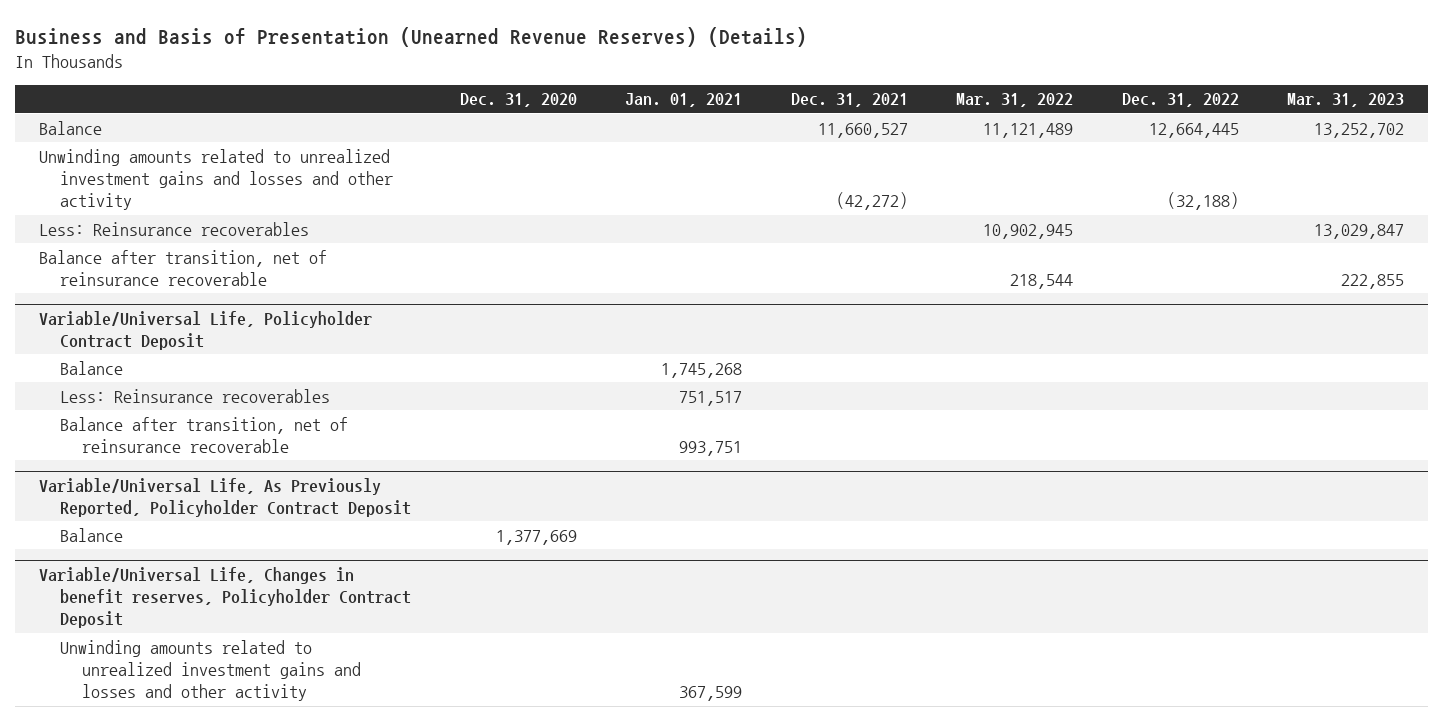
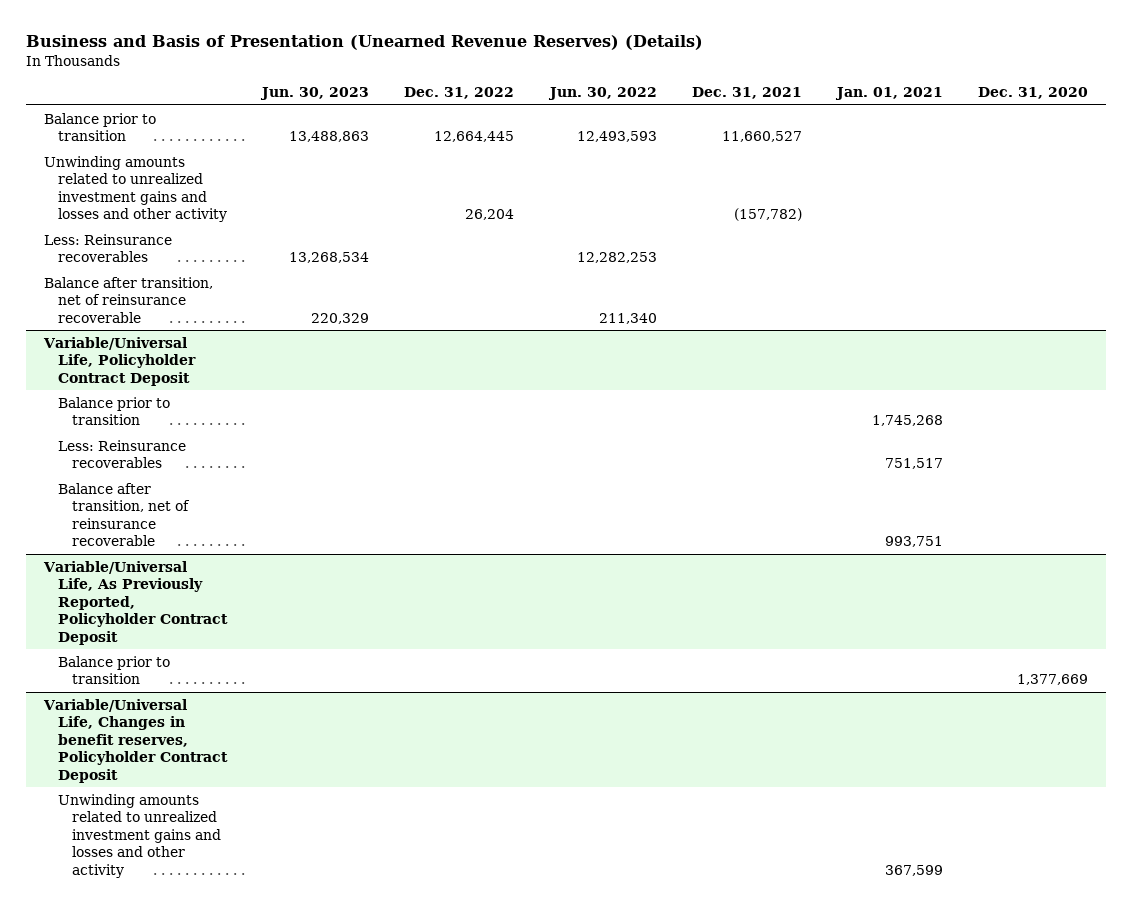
- | Dec. 31, 2020 | Jan. 01, 2021 | Dec. 31, 2021 | Mar. 31, 2022 | Dec. 31, 2022 | Mar. 31, 2023
+ | Jun. 30, 2023 | Dec. 31, 2022 | Jun. 30, 2022 | Dec. 31, 2021 | Jan. 01, 2021 | Dec. 31, 2020
- Balance | | | 11,660,527 | 11,121,489 | 12,664,445 | 13,252,702
- Unwinding amounts related to unrealized investment gains and losses and other activity | | | (42,272) | | (32,188) |
+ Balance prior to transition | 13,488,863 | 12,664,445 | 12,493,593 | 11,660,527 | |
+ Unwinding amounts related to unrealized investment gains and losses and other activity | | 26,204 | | (157,782) | |
@ Variable/Universal Life, Policyholder Contract Deposit
- Balance | | 1,745,268 | | | |
+ Balance prior to transition | | | | | 1,745,268 |
@ Variable/Universal Life, As Previously Reported, Policyholder Contract Deposit
- Balance | 1,377,669 | | | | |
+ Balance prior to transition | | | | | | 1,377,669

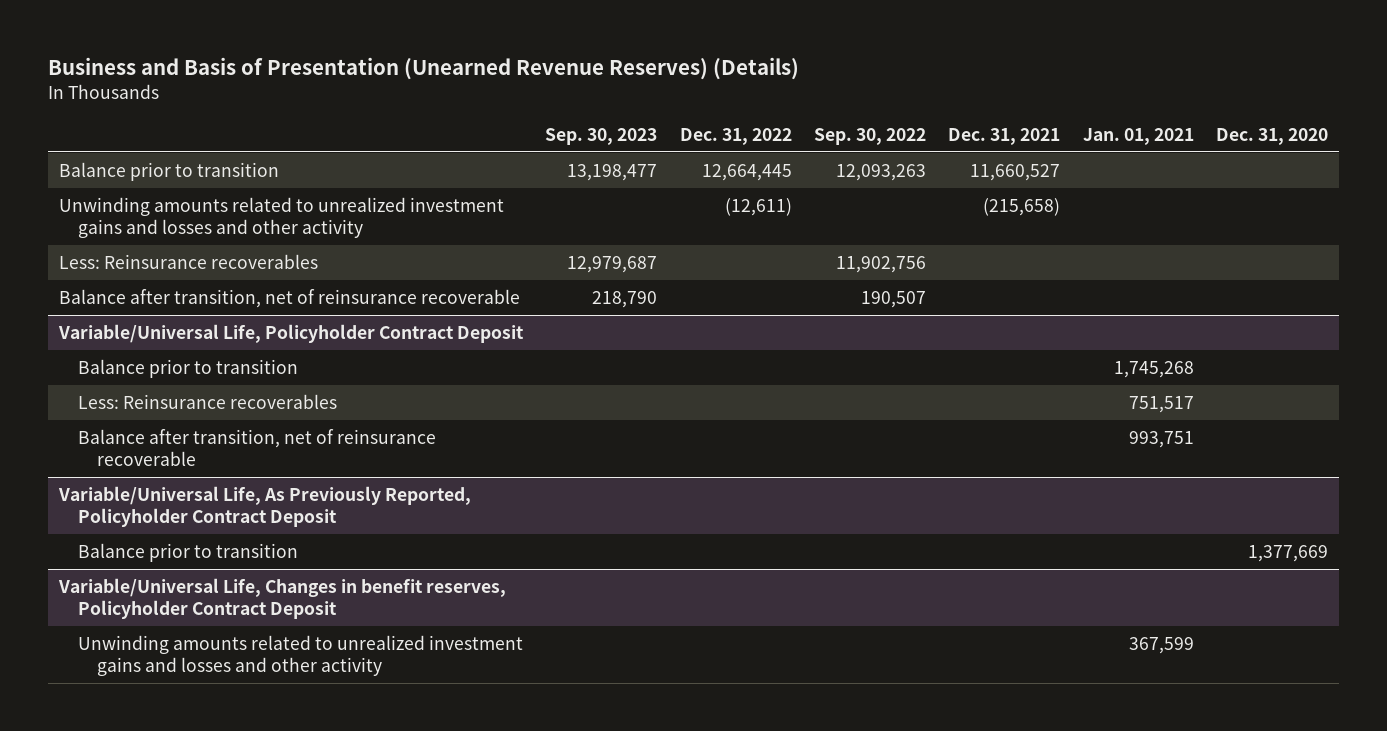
- | Jun. 30, 2023 | Dec. 31, 2022 | Jun. 30, 2022 | Dec. 31, 2021 | Jan. 01, 2021 | Dec. 31, 2020
+ | Sep. 30, 2023 | Dec. 31, 2022 | Sep. 30, 2022 | Dec. 31, 2021 | Jan. 01, 2021 | Dec. 31, 2020
- Unwinding amounts related to unrealized investment gains and losses and other activity | | 26,204 | | (157,782) | |
+ Unwinding amounts related to unrealized investment gains and losses and other activity | | (12,611) | | (215,658) | |

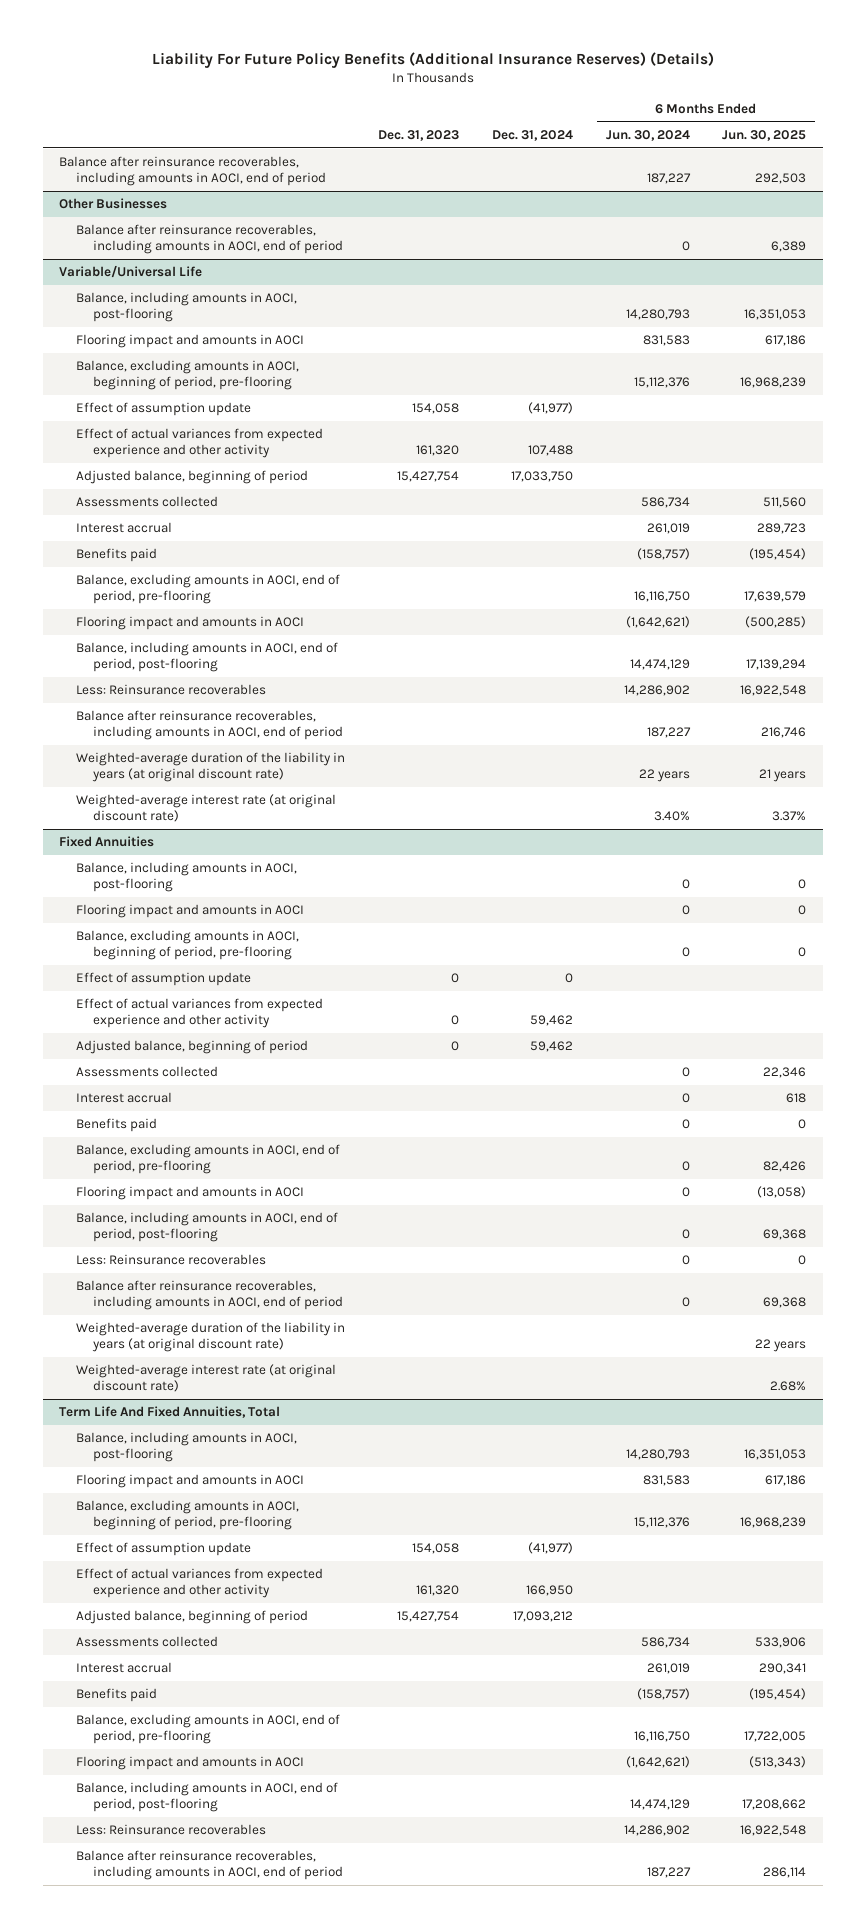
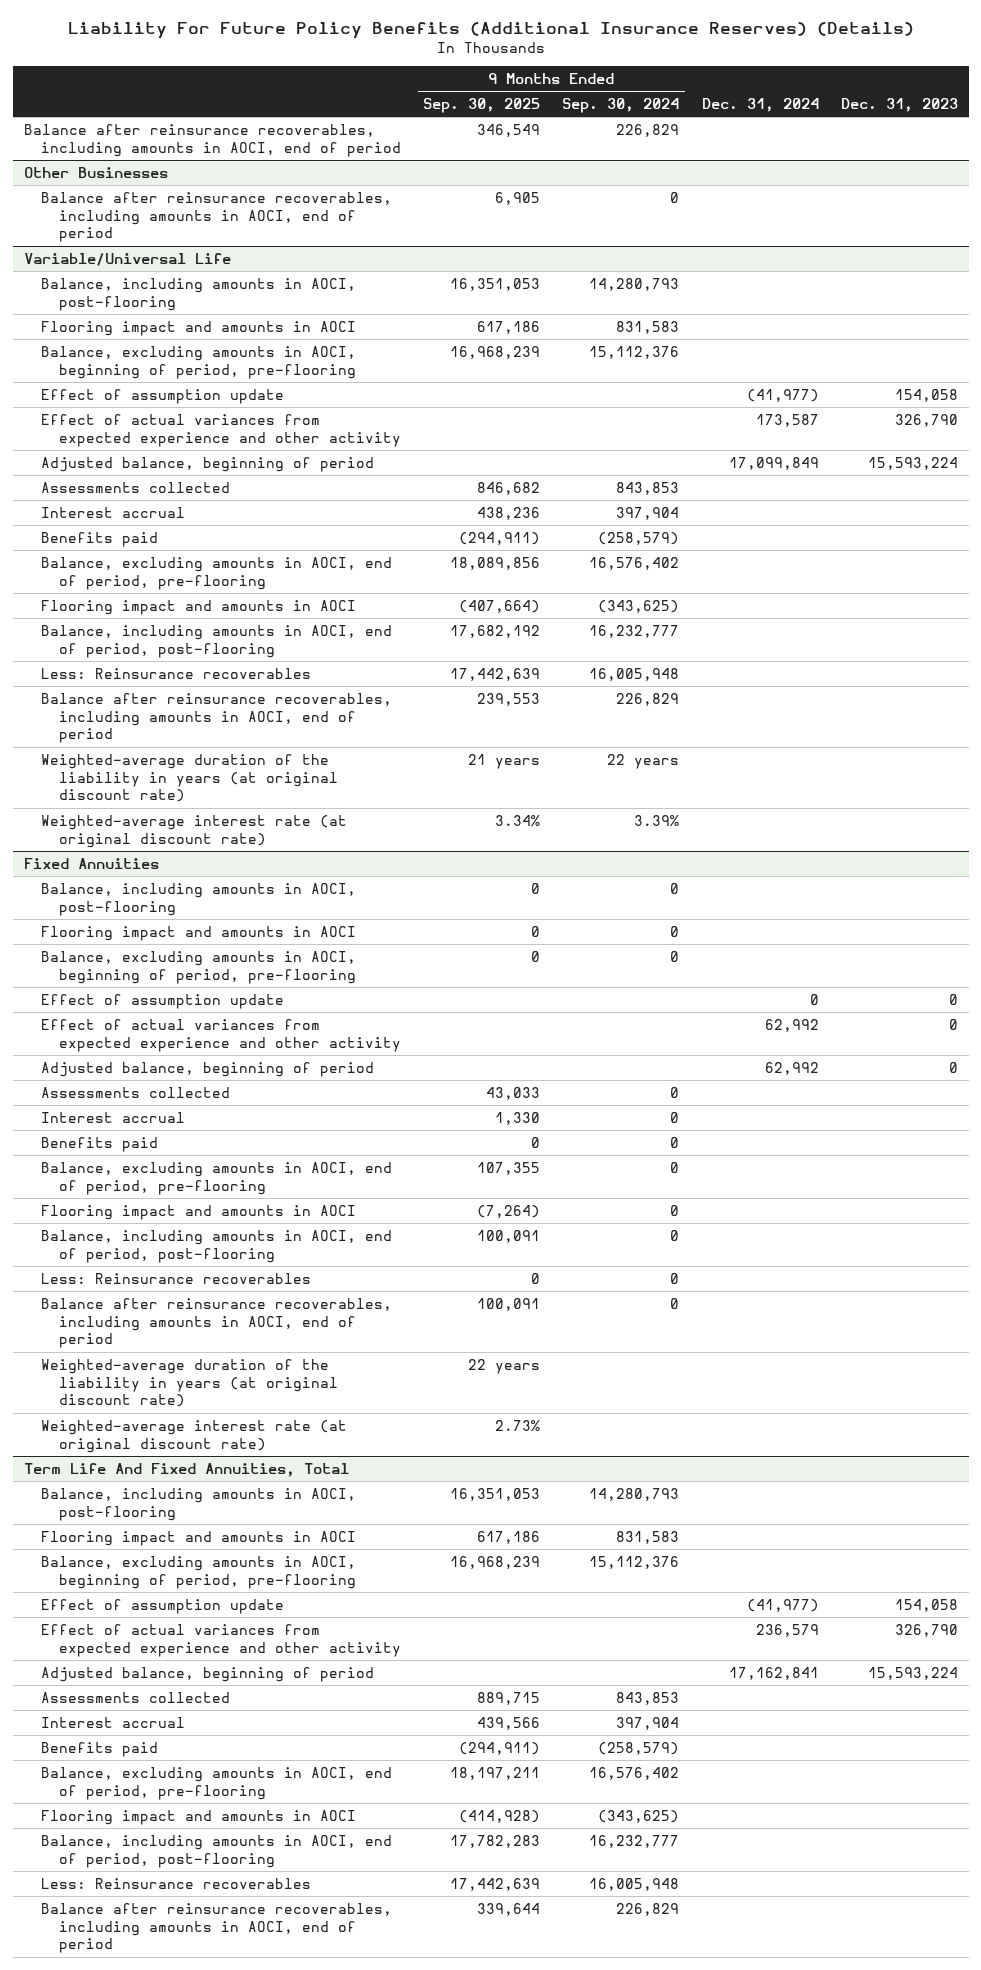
- | Dec. 31, 2023 | Dec. 31, 2024 | 6 Months Ended Jun. 30, 2024 | 6 Months Ended Jun. 30, 2025
+ | 9 Months Ended Sep. 30, 2025 | 9 Months Ended Sep. 30, 2024 | Dec. 31, 2024 | Dec. 31, 2023
@ Variable/Universal Life
- Effect of actual variances from expected experience and other activity | 161,320 | 107,488 | |
- Adjusted balance, beginning of period | 15,427,754 | 17,033,750 | |
+ Effect of actual variances from expected experience and other activity | | | 173,587 | 326,790
+ Adjusted balance, beginning of period | | | 17,099,849 | 15,593,224
@ Fixed Annuities
- Effect of actual variances from expected experience and other activity | 0 | 59,462 | |
- Adjusted balance, beginning of period | 0 | 59,462 | |
+ Effect of actual variances from expected experience and other activity | | | 62,992 | 0
+ Adjusted balance, beginning of period | | | 62,992 | 0
@ Term Life And Fixed Annuities, Total
- Effect of actual variances from expected experience and other activity | 161,320 | 166,950 | |
- Adjusted balance, beginning of period | 15,427,754 | 17,093,212 | |
+ Effect of actual variances from expected experience and other activity | | | 236,579 | 326,790
+ Adjusted balance, beginning of period | | | 17,162,841 | 15,593,224

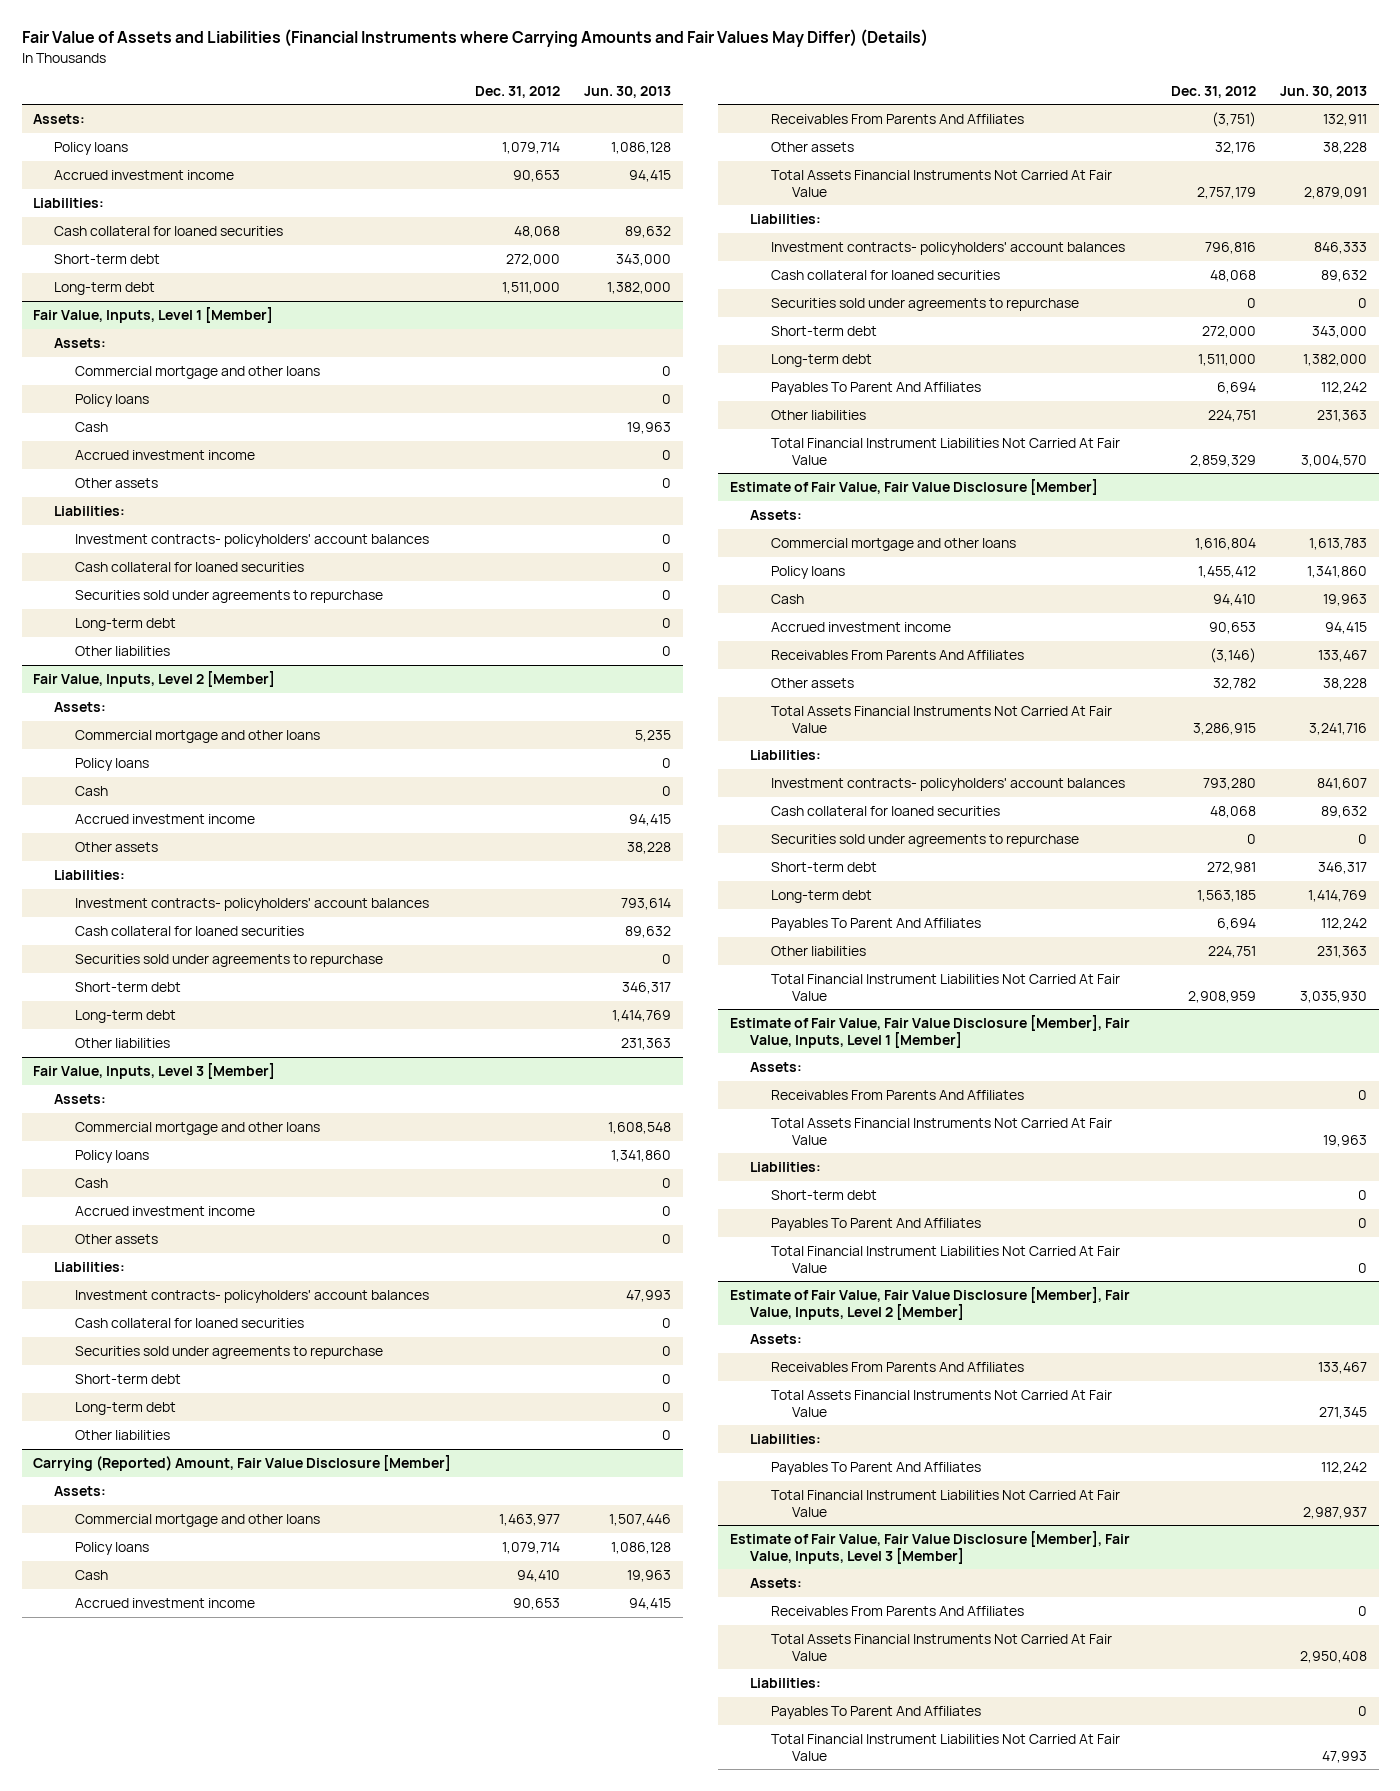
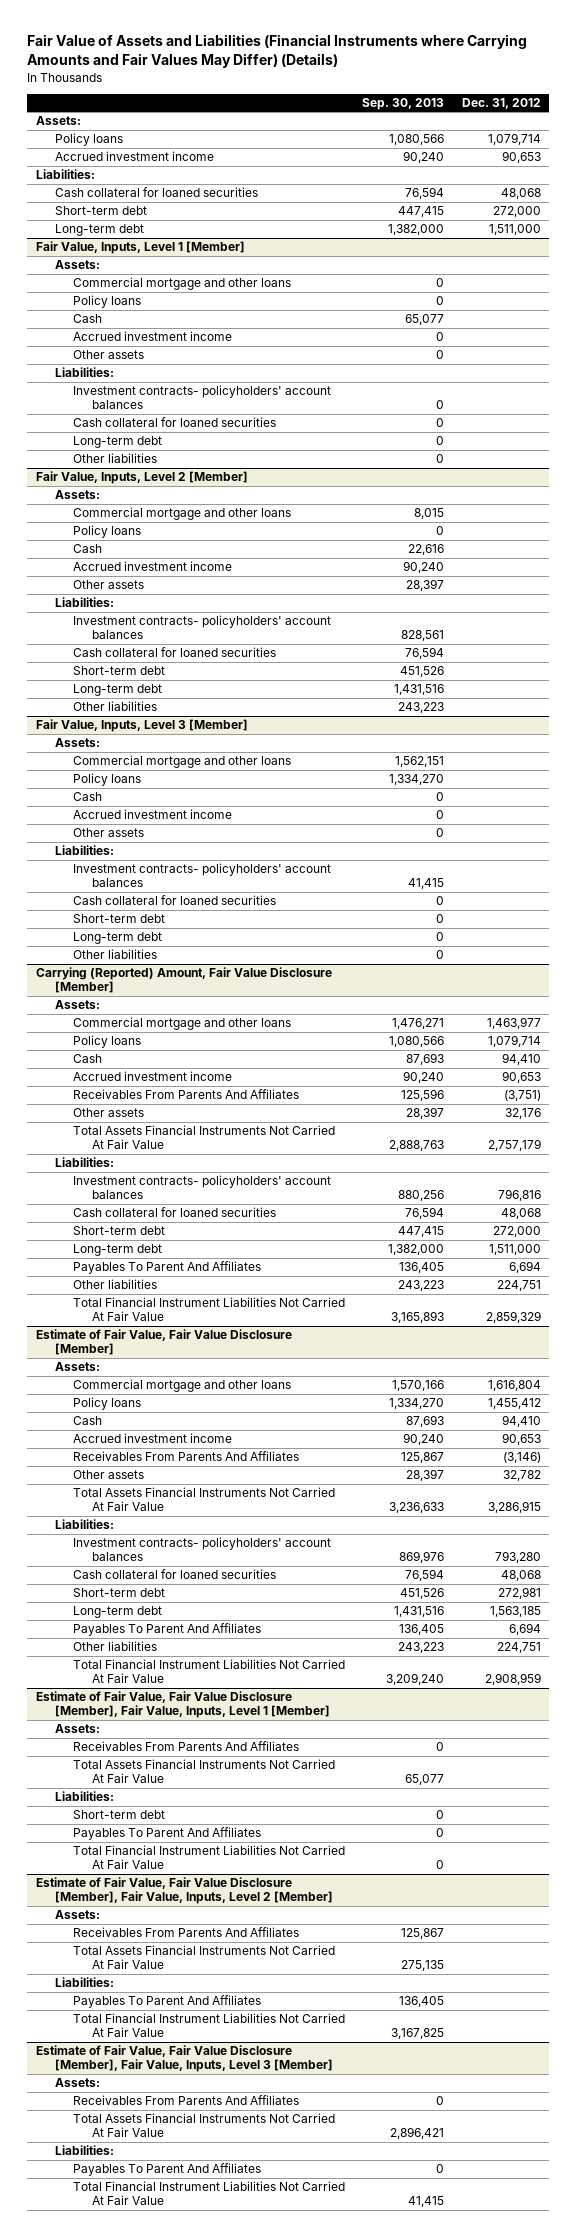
- | Dec. 31, 2012 | Jun. 30, 2013
+ | Sep. 30, 2013 | Dec. 31, 2012
@ Fair Value, Inputs, Level 1 [Member]
- Securities sold under agreements to repurchase | | 0
@ Fair Value, Inputs, Level 2 [Member]
- Securities sold under agreements to repurchase | | 0
@ Fair Value, Inputs, Level 3 [Member]
- Securities sold under agreements to repurchase | | 0
@ Carrying (Reported) Amount, Fair Value Disclosure [Member]
- Securities sold under agreements to repurchase | 0 | 0
@ Estimate of Fair Value, Fair Value Disclosure [Member]
- Securities sold under agreements to repurchase | 0 | 0

